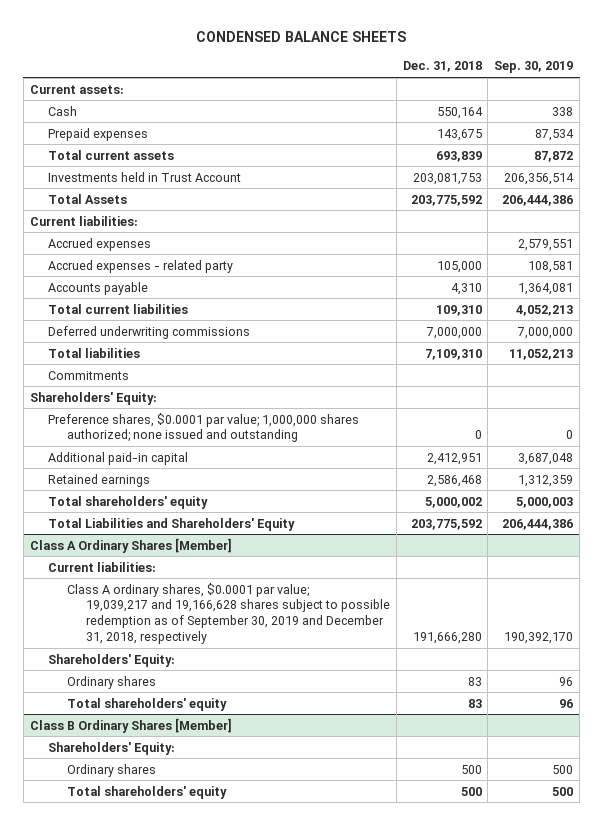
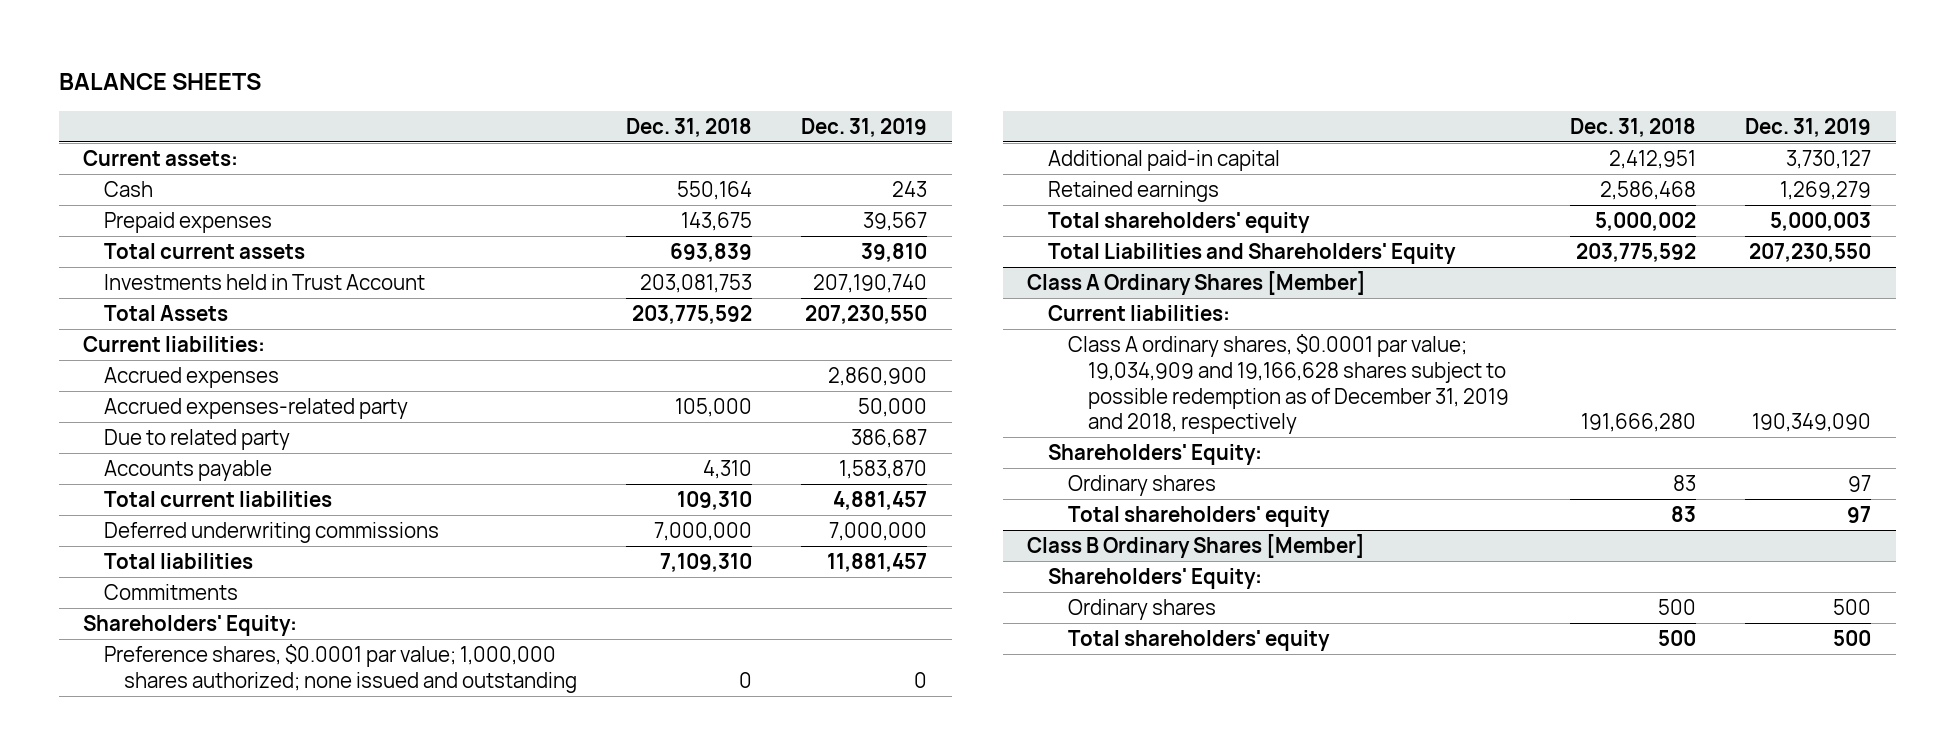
- CONDENSED BALANCE SHEETS
+ BALANCE SHEETS
- | Dec. 31, 2018 | Sep. 30, 2019
+ | Dec. 31, 2018 | Dec. 31, 2019
- Accrued expenses - related party | 105,000 | 108,581
+ Accrued expenses-related party | 105,000 | 50,000
+ Due to related party | | 386,687
@ Class A Ordinary Shares [Member]
- Class A ordinary shares, $0.0001 par value; 19,039,217 and 19,166,628 shares subject to possible redemption as of September 30, 2019 and December 31, 2018, respectively | 191,666,280 | 190,392,170
+ Class A ordinary shares, $0.0001 par value; 19,034,909 and 19,166,628 shares subject to possible redemption as of December 31, 2019 and 2018, respectively | 191,666,280 | 190,349,090

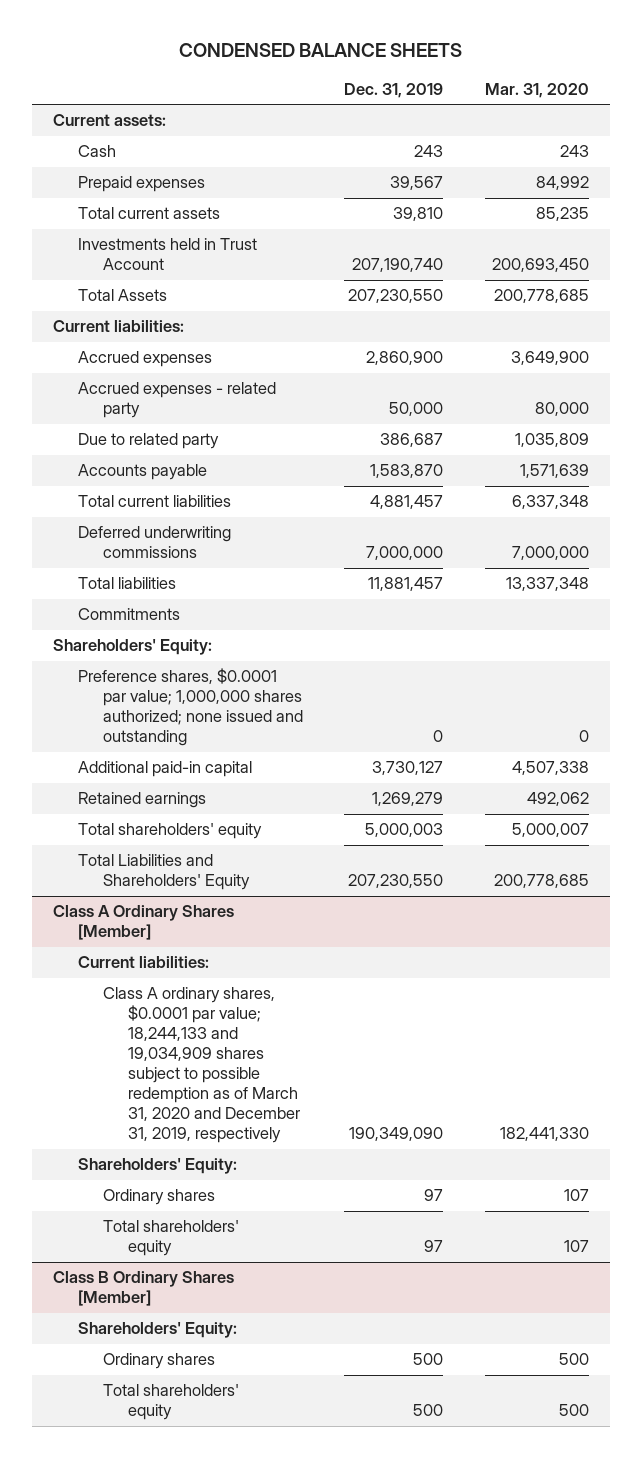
- BALANCE SHEETS
+ CONDENSED BALANCE SHEETS
- | Dec. 31, 2018 | Dec. 31, 2019
+ | Dec. 31, 2019 | Mar. 31, 2020
- Accrued expenses-related party | 105,000 | 50,000
+ Accrued expenses - related party | 50,000 | 80,000
@ Class A Ordinary Shares [Member]
- Class A ordinary shares, $0.0001 par value; 19,034,909 and 19,166,628 shares subject to possible redemption as of December 31, 2019 and 2018, respectively | 191,666,280 | 190,349,090
+ Class A ordinary shares, $0.0001 par value; 18,244,133 and 19,034,909 shares subject to possible redemption as of March 31, 2020 and December 31, 2019, respectively | 190,349,090 | 182,441,330

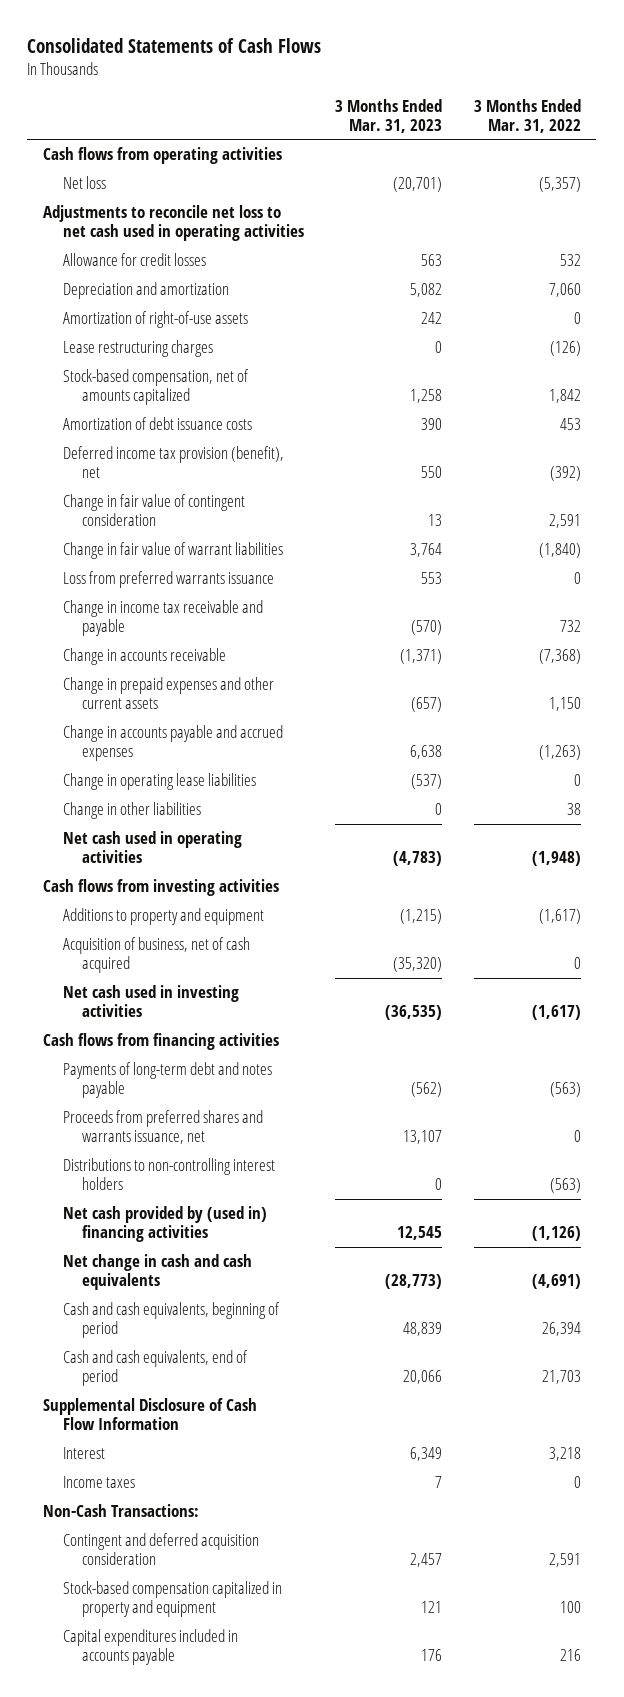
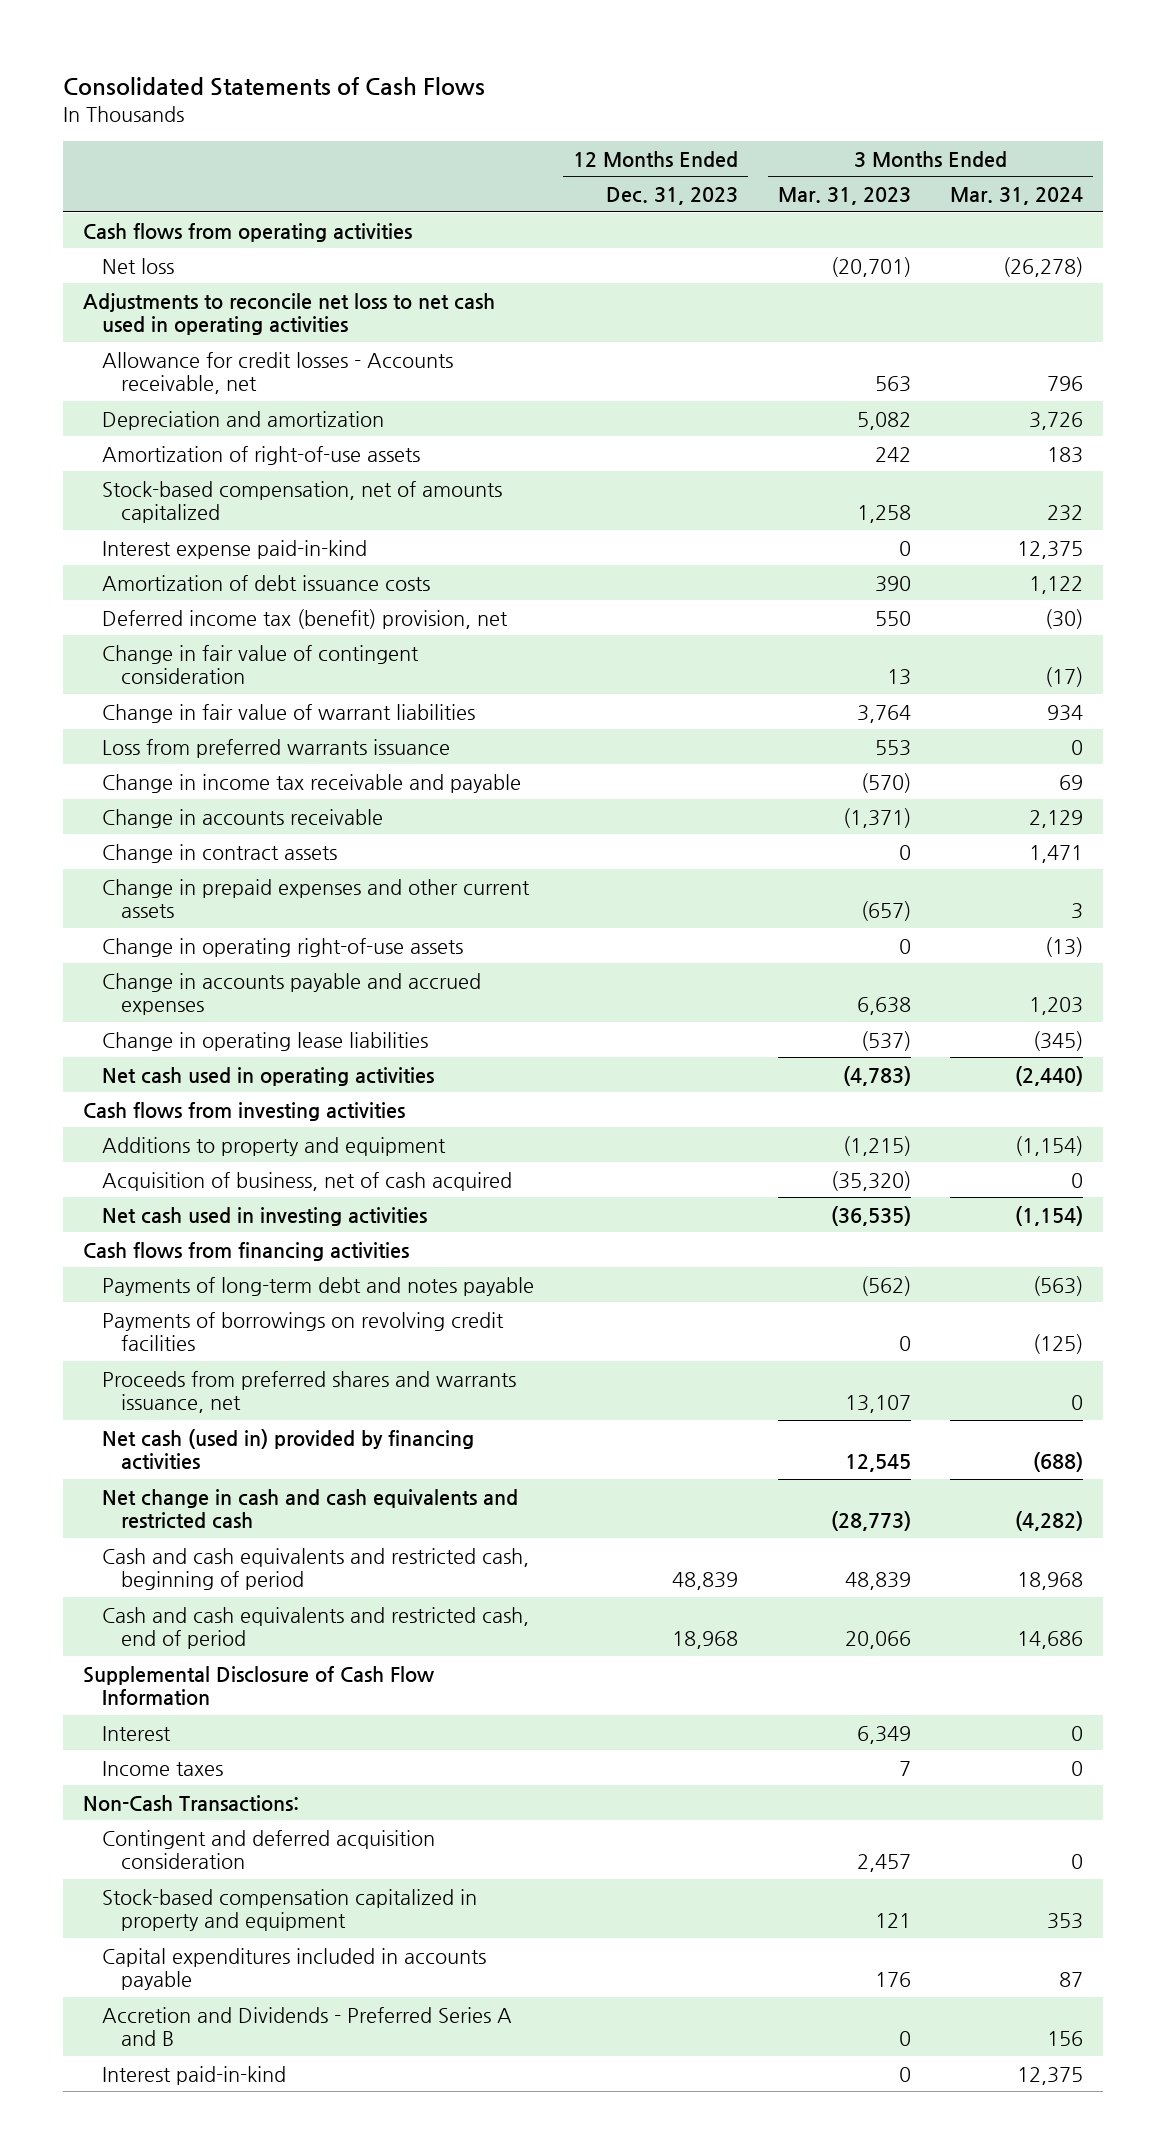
- | 3 Months Ended Mar. 31, 2023 | 3 Months Ended Mar. 31, 2022
+ | 12 Months Ended Dec. 31, 2023 | 3 Months Ended Mar. 31, 2023 | 3 Months Ended Mar. 31, 2024
- Allowance for credit losses | 563 | 532
+ Allowance for credit losses - Accounts receivable, net | | 563 | 796
- Lease restructuring charges | 0 | (126)
+ Interest expense paid-in-kind | | 0 | 12,375
- Deferred income tax provision (benefit), net | 550 | (392)
+ Deferred income tax (benefit) provision, net | | 550 | (30)
+ Change in contract assets | | 0 | 1,471
+ Change in operating right-of-use assets | | 0 | (13)
- Change in other liabilities | 0 | 38
+ Payments of borrowings on revolving credit facilities | | 0 | (125)
- Distributions to non-controlling interest holders | 0 | (563)
- Net cash provided by (used in) financing activities | 12,545 | (1,126)
- Net change in cash and cash equivalents | (28,773) | (4,691)
- Cash and cash equivalents, beginning of period | 48,839 | 26,394
- Cash and cash equivalents, end of period | 20,066 | 21,703
+ Net cash (used in) provided by financing activities | | 12,545 | (688)
+ Net change in cash and cash equivalents and restricted cash | | (28,773) | (4,282)
+ Cash and cash equivalents and restricted cash, beginning of period | 48,839 | 48,839 | 18,968
+ Cash and cash equivalents and restricted cash, end of period | 18,968 | 20,066 | 14,686
+ Accretion and Dividends - Preferred Series A and B | | 0 | 156
+ Interest paid-in-kind | | 0 | 12,375

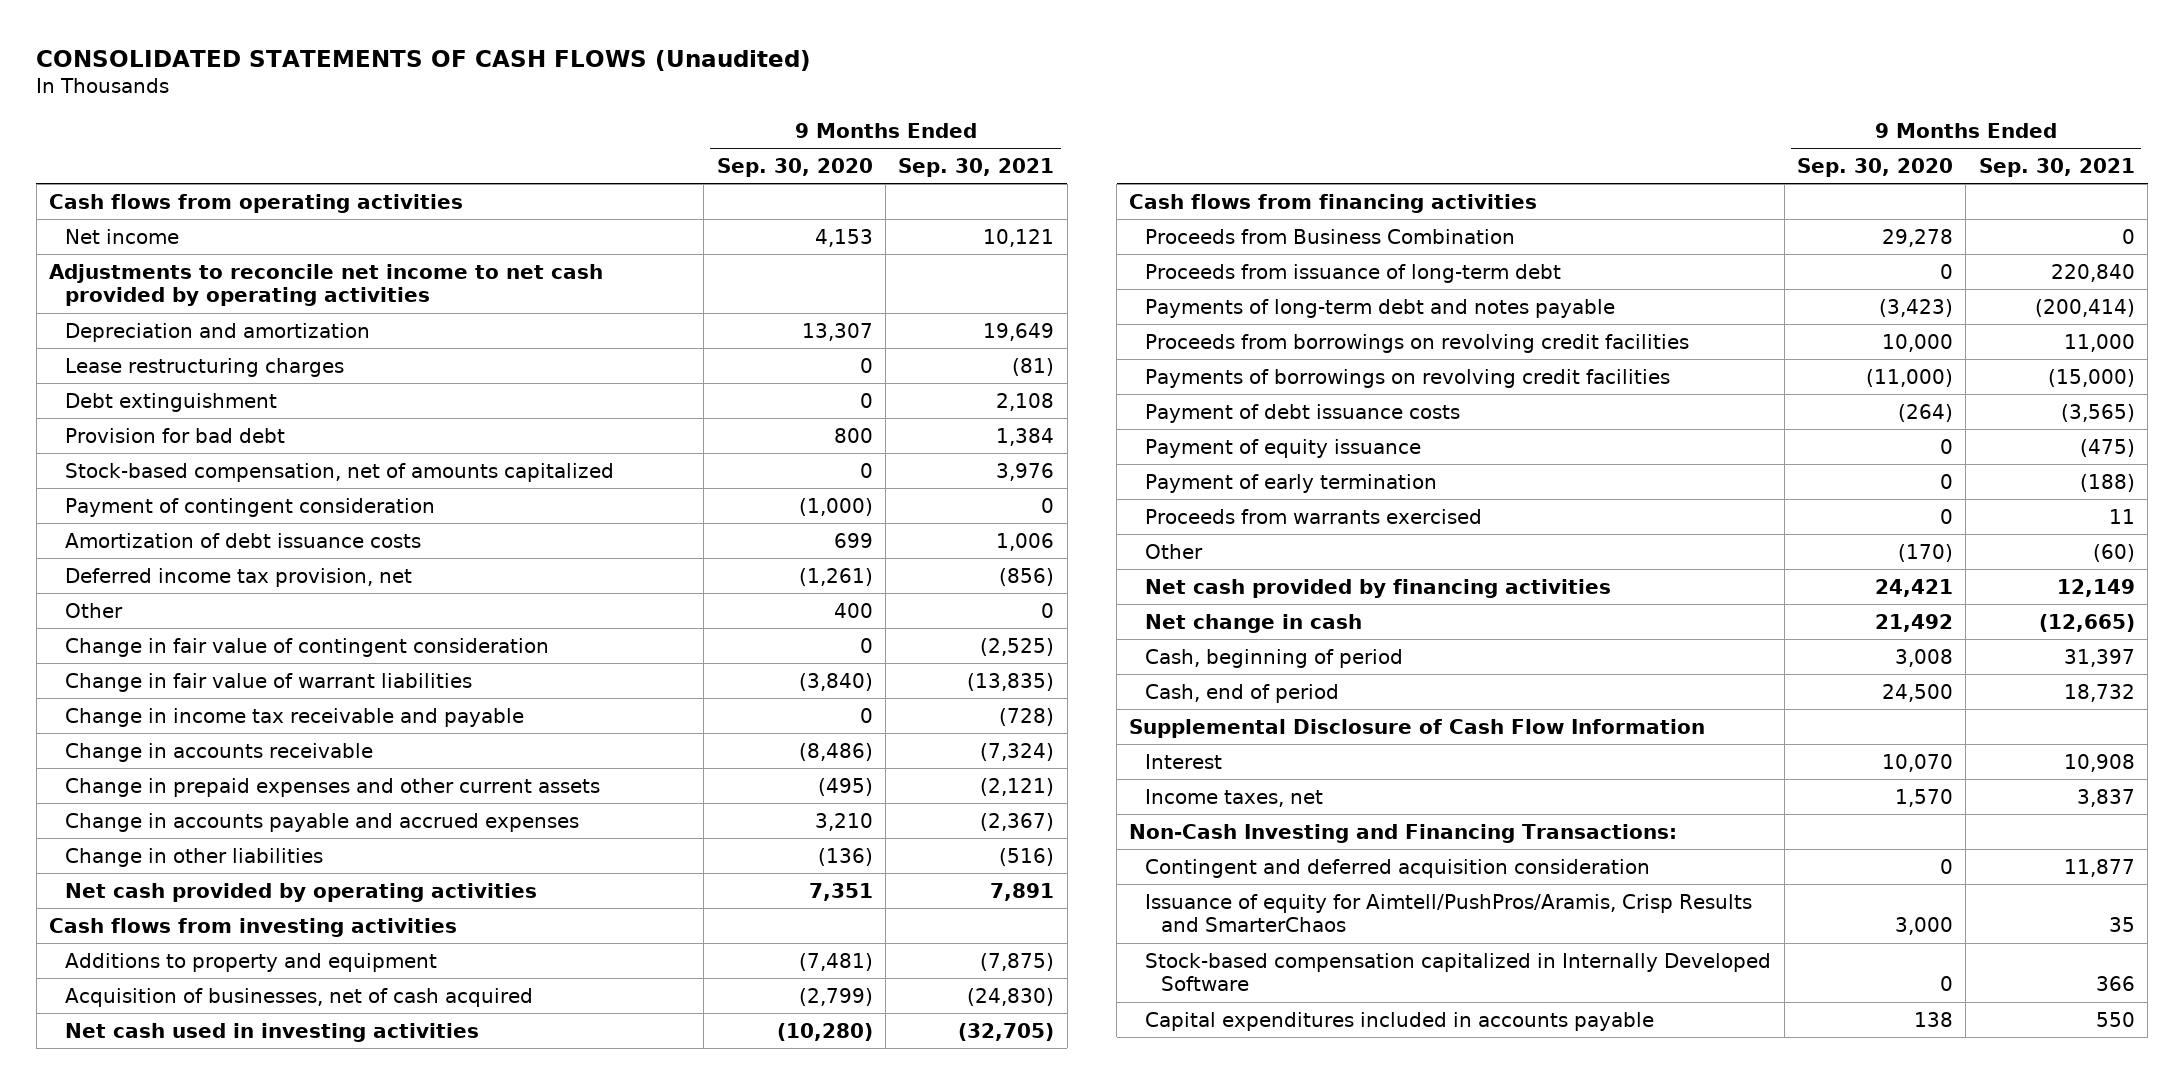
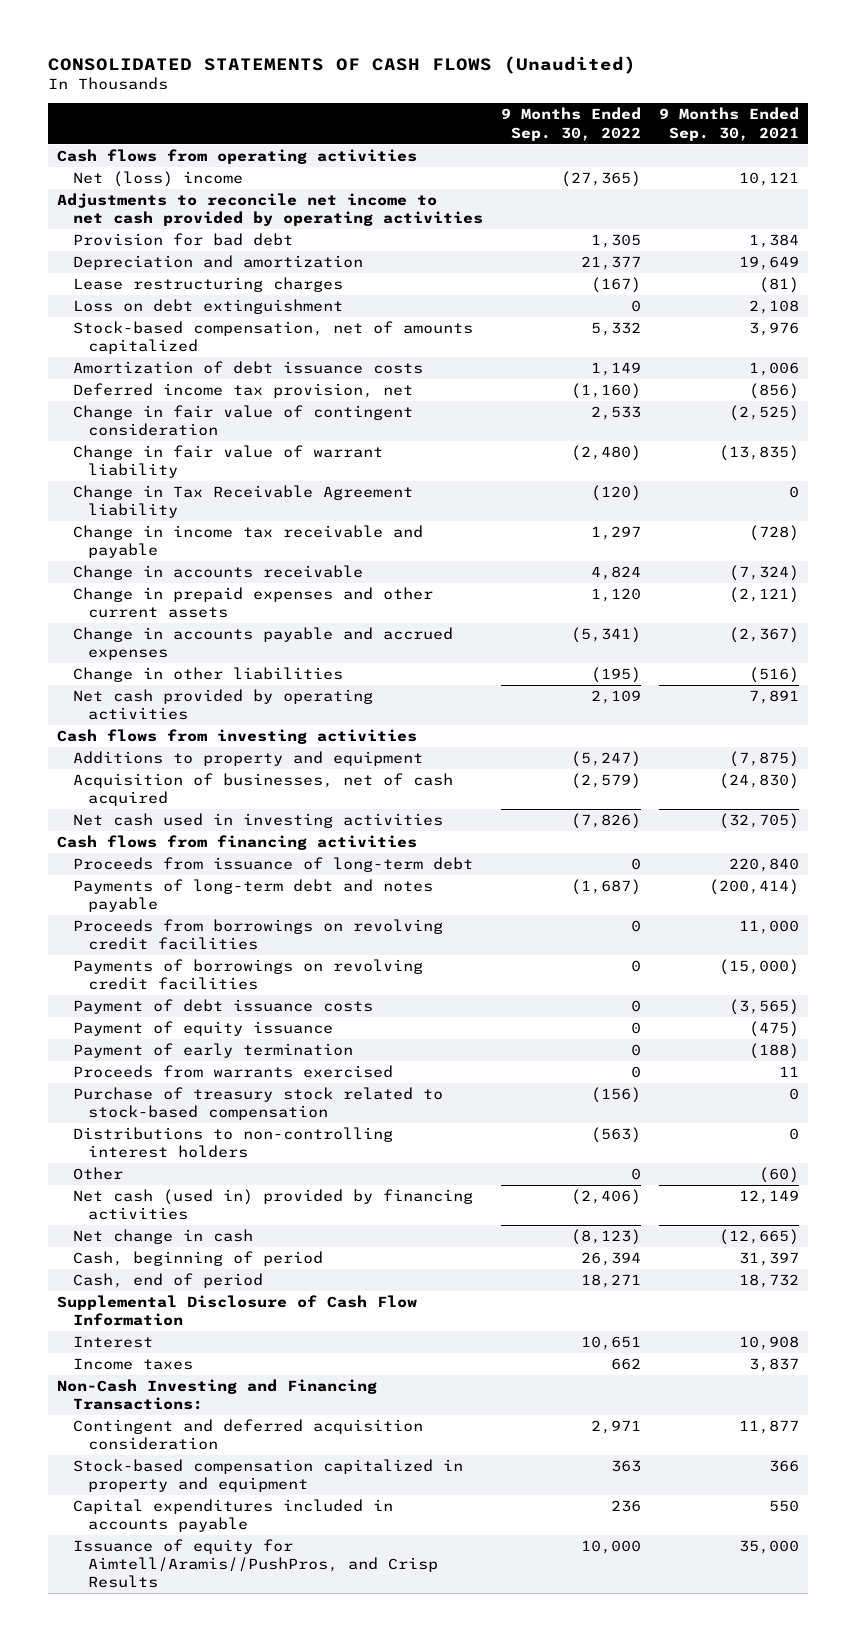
- | 9 Months Ended Sep. 30, 2020 | 9 Months Ended Sep. 30, 2021
+ | 9 Months Ended Sep. 30, 2022 | 9 Months Ended Sep. 30, 2021
- Net income | 4,153 | 10,121
+ Net (loss) income | (27,365) | 10,121
moved up: Provision for bad debt | 1,305 | 1,384
- Debt extinguishment | 0 | 2,108
+ Loss on debt extinguishment | 0 | 2,108
- Payment of contingent consideration | (1,000) | 0
- Other | 400 | 0
- Change in fair value of warrant liabilities | (3,840) | (13,835)
+ Change in fair value of warrant liability | (2,480) | (13,835)
+ Change in Tax Receivable Agreement liability | (120) | 0
- Proceeds from Business Combination | 29,278 | 0
+ Purchase of treasury stock related to stock-based compensation | (156) | 0
+ Distributions to non-controlling interest holders | (563) | 0
- Net cash provided by financing activities | 24,421 | 12,149
+ Net cash (used in) provided by financing activities | (2,406) | 12,149
- Income taxes, net | 1,570 | 3,837
+ Income taxes | 662 | 3,837
- Issuance of equity for Aimtell/PushPros/Aramis, Crisp Results and SmarterChaos | 3,000 | 35
- Stock-based compensation capitalized in Internally Developed Software | 0 | 366
+ Stock-based compensation capitalized in property and equipment | 363 | 366
+ Issuance of equity for Aimtell/Aramis//PushPros, and Crisp Results | 10,000 | 35,000

